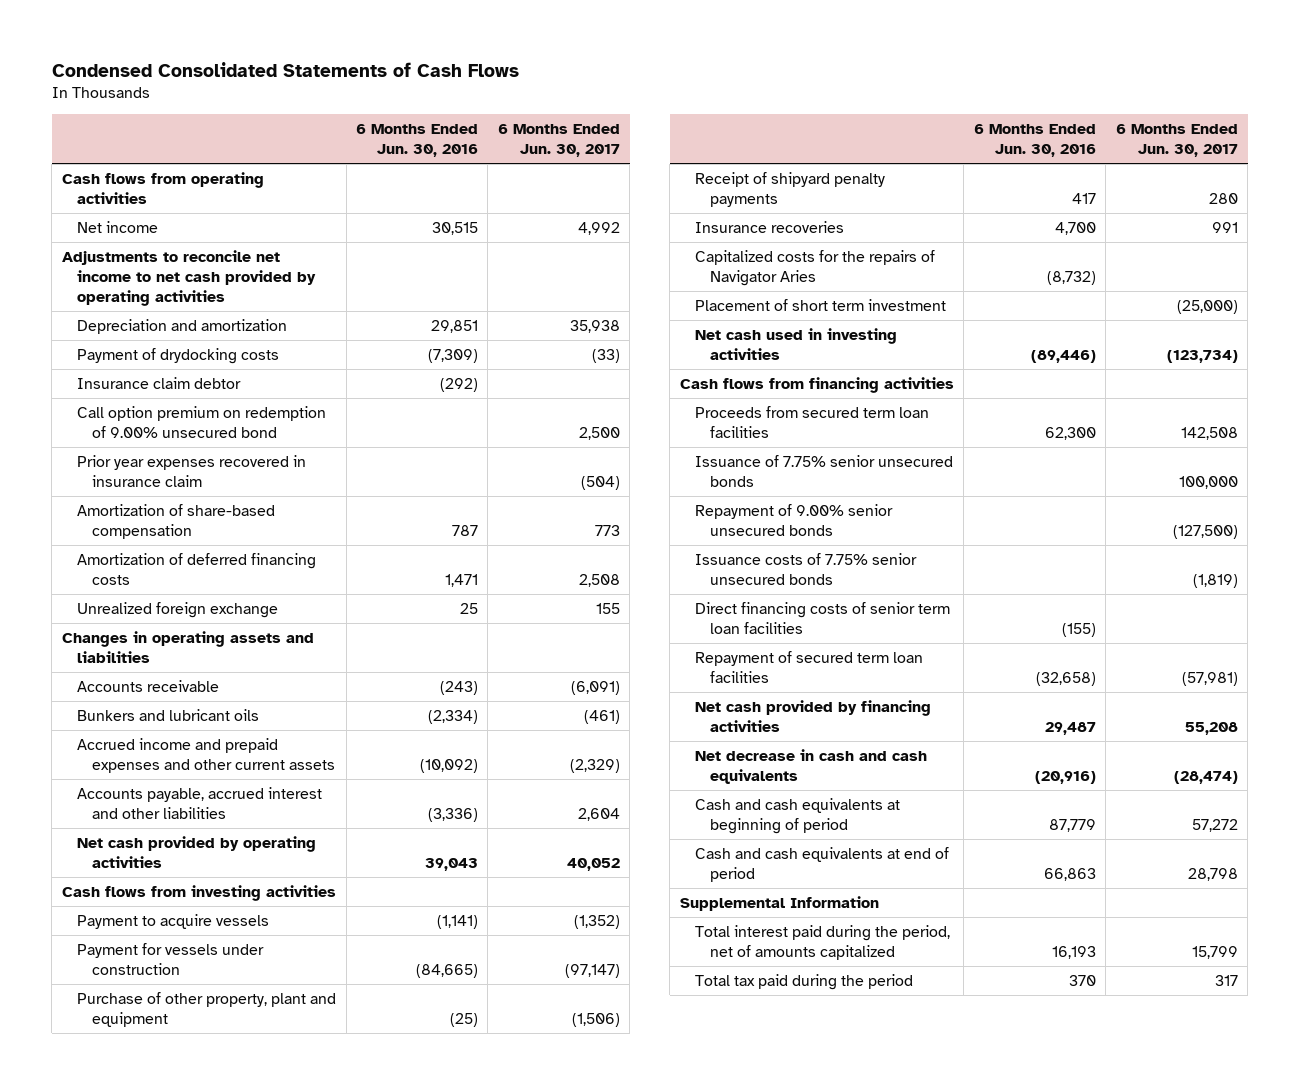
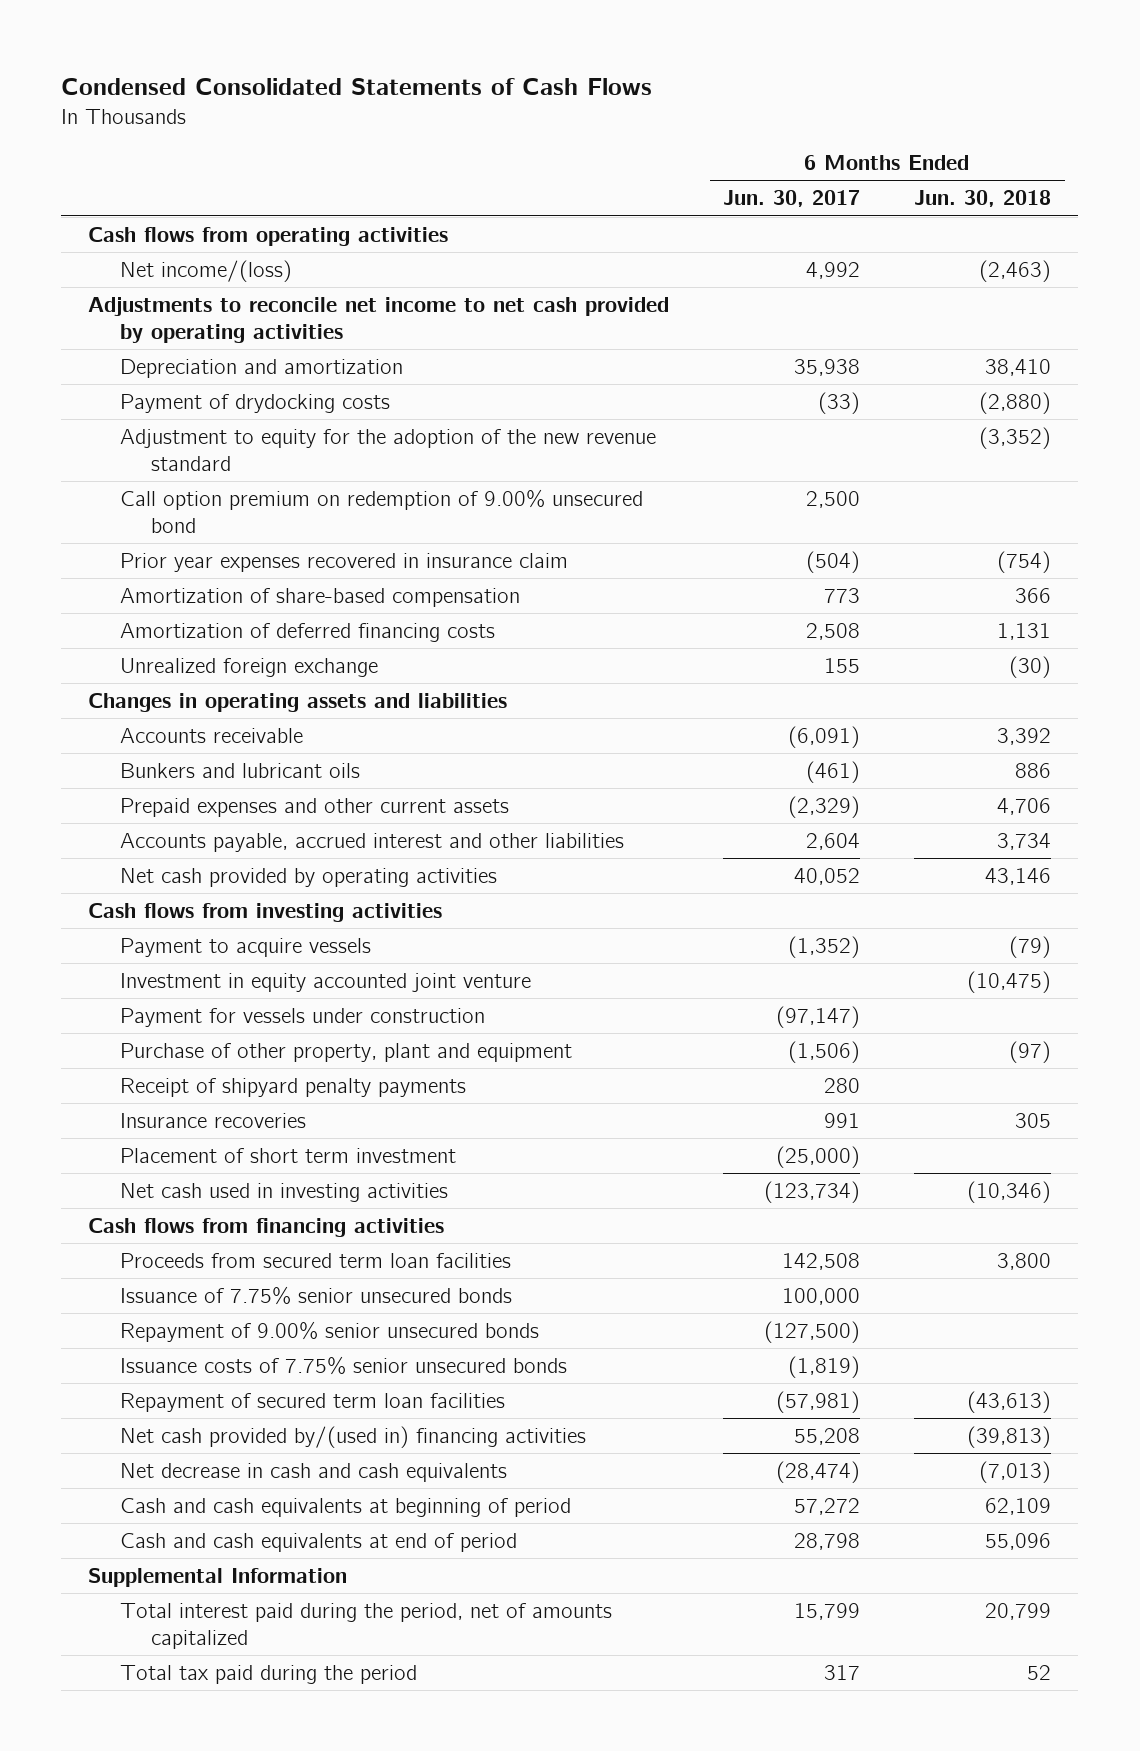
- | 6 Months Ended Jun. 30, 2016 | 6 Months Ended Jun. 30, 2017
+ | 6 Months Ended Jun. 30, 2017 | 6 Months Ended Jun. 30, 2018
- Net income | 30,515 | 4,992
+ Net income/(loss) | 4,992 | (2,463)
- Insurance claim debtor | (292) |
+ Adjustment to equity for the adoption of the new revenue standard | | (3,352)
- Accrued income and prepaid expenses and other current assets | (10,092) | (2,329)
+ Prepaid expenses and other current assets | (2,329) | 4,706
+ Investment in equity accounted joint venture | | (10,475)
- Capitalized costs for the repairs of Navigator Aries | (8,732) |
- Direct financing costs of senior term loan facilities | (155) |
- Net cash provided by financing activities | 29,487 | 55,208
+ Net cash provided by/(used in) financing activities | 55,208 | (39,813)

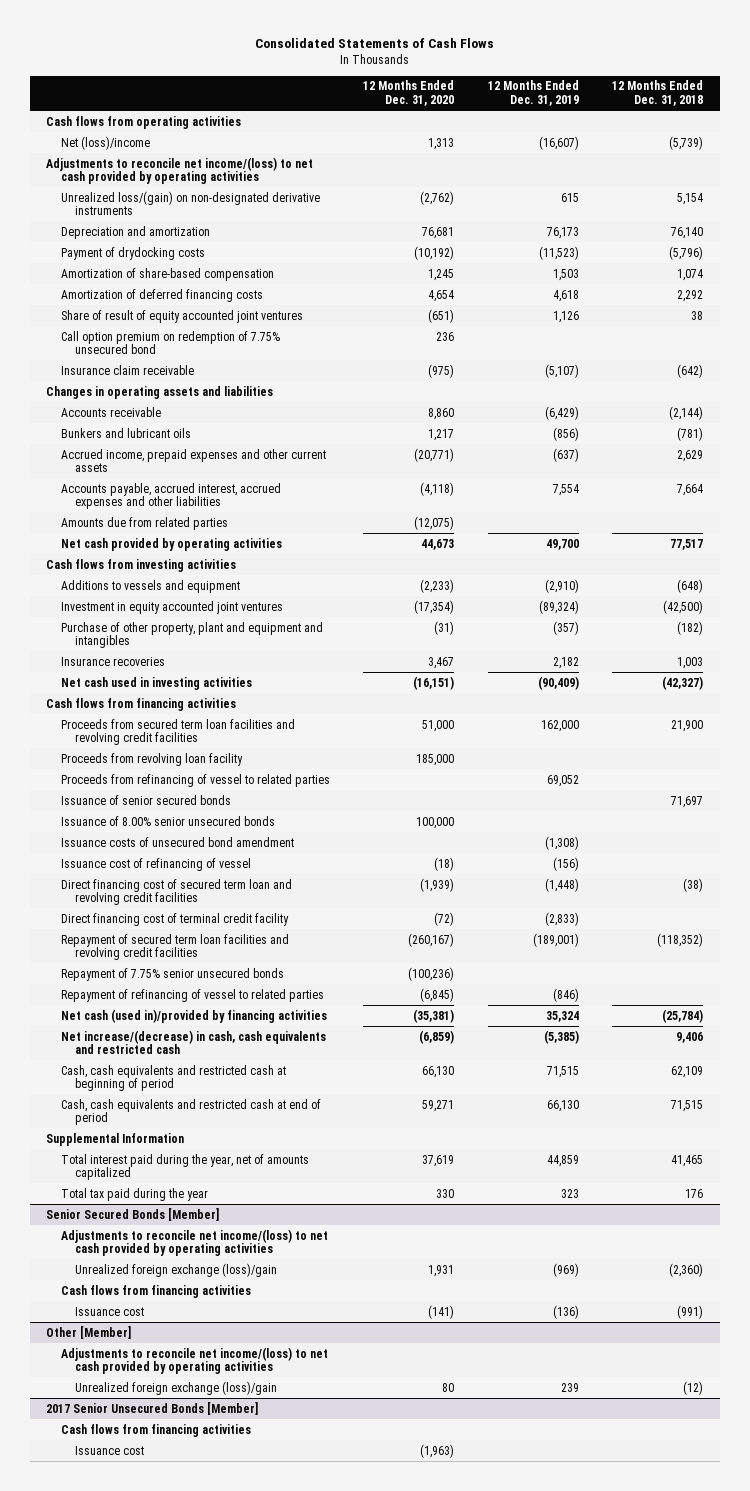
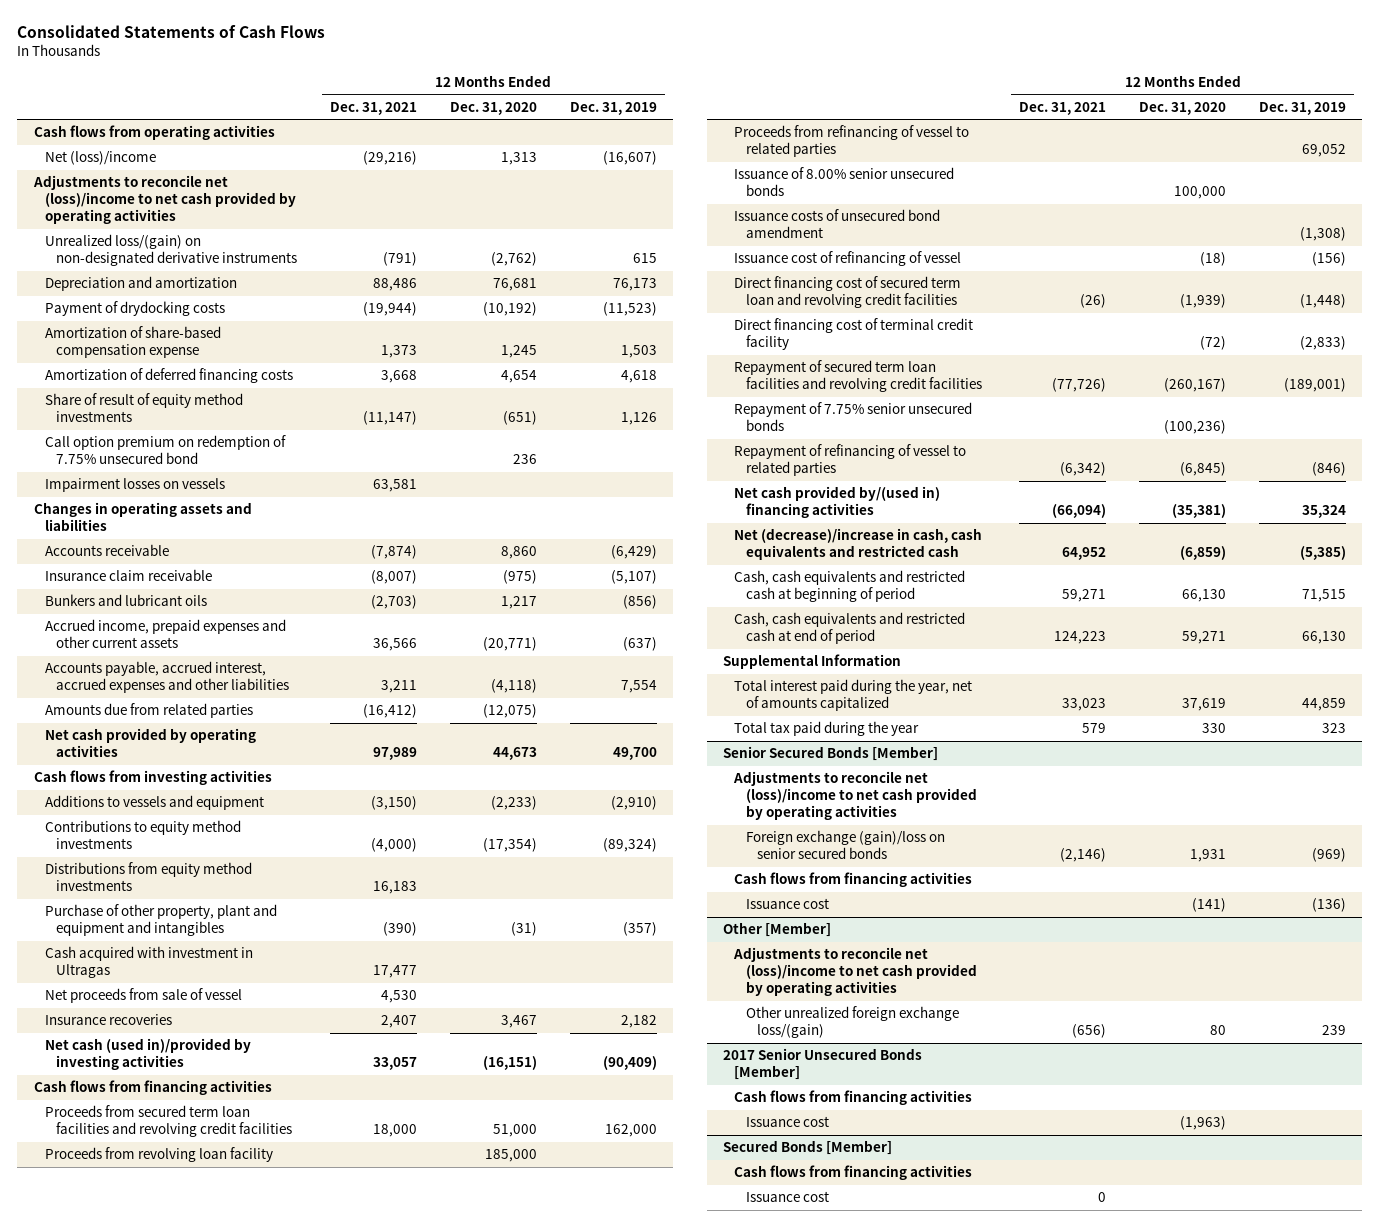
- | 12 Months Ended Dec. 31, 2020 | 12 Months Ended Dec. 31, 2019 | 12 Months Ended Dec. 31, 2018
+ | 12 Months Ended Dec. 31, 2021 | 12 Months Ended Dec. 31, 2020 | 12 Months Ended Dec. 31, 2019
- Adjustments to reconcile net income/(loss) to net cash provided by operating activities
+ Adjustments to reconcile net (loss)/income to net cash provided by operating activities
- Amortization of share-based compensation | 1,245 | 1,503 | 1,074
+ Amortization of share-based compensation expense | 1,373 | 1,245 | 1,503
- Share of result of equity accounted joint ventures | (651) | 1,126 | 38
+ Share of result of equity method investments | (11,147) | (651) | 1,126
+ Impairment losses on vessels | 63,581 | |
moved down: Insurance claim receivable | (8,007) | (975) | (5,107)
- Investment in equity accounted joint ventures | (17,354) | (89,324) | (42,500)
+ Contributions to equity method investments | (4,000) | (17,354) | (89,324)
+ Distributions from equity method investments | 16,183 | |
+ Cash acquired with investment in Ultragas | 17,477 | |
+ Net proceeds from sale of vessel | 4,530 | |
- Net cash used in investing activities | (16,151) | (90,409) | (42,327)
+ Net cash (used in)/provided by investing activities | 33,057 | (16,151) | (90,409)
- Issuance of senior secured bonds | | | 71,697
- Net cash (used in)/provided by financing activities | (35,381) | 35,324 | (25,784)
- Net increase/(decrease) in cash, cash equivalents and restricted cash | (6,859) | (5,385) | 9,406
+ Net cash provided by/(used in) financing activities | (66,094) | (35,381) | 35,324
+ Net (decrease)/increase in cash, cash equivalents and restricted cash | 64,952 | (6,859) | (5,385)
@ Senior Secured Bonds [Member]
- Adjustments to reconcile net income/(loss) to net cash provided by operating activities
- Unrealized foreign exchange (loss)/gain | 1,931 | (969) | (2,360)
+ Adjustments to reconcile net (loss)/income to net cash provided by operating activities
+ Foreign exchange (gain)/loss on senior secured bonds | (2,146) | 1,931 | (969)
@ Other [Member]
- Adjustments to reconcile net income/(loss) to net cash provided by operating activities
- Unrealized foreign exchange (loss)/gain | 80 | 239 | (12)
+ Adjustments to reconcile net (loss)/income to net cash provided by operating activities
+ Other unrealized foreign exchange loss/(gain) | (656) | 80 | 239
+ Secured Bonds [Member]
+ Cash flows from financing activities
+ Issuance cost | 0 | |

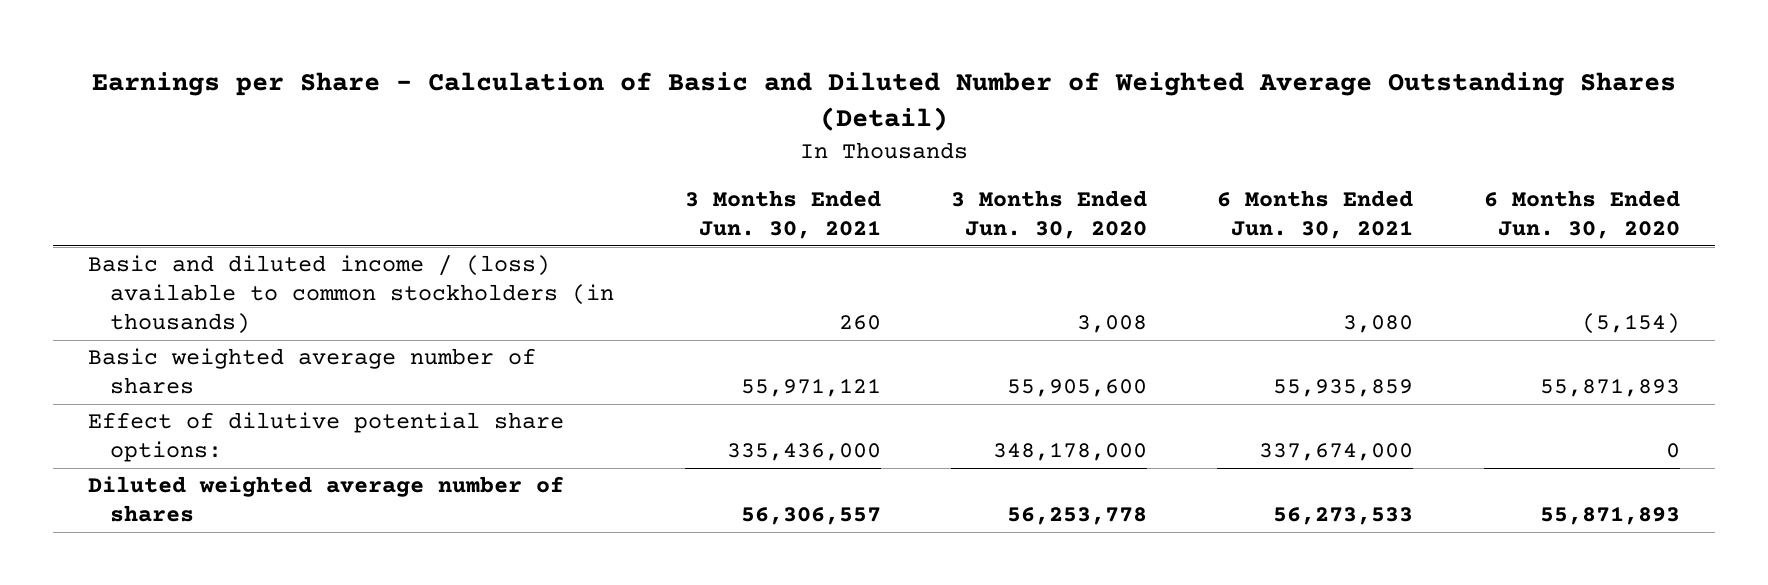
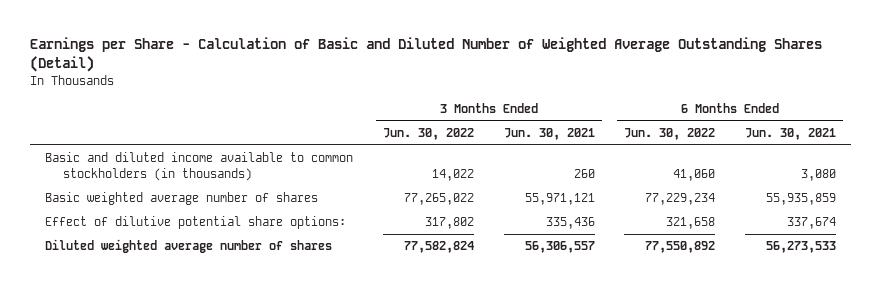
- | 3 Months Ended Jun. 30, 2021 | 3 Months Ended Jun. 30, 2020 | 6 Months Ended Jun. 30, 2021 | 6 Months Ended Jun. 30, 2020
+ | 3 Months Ended Jun. 30, 2022 | 3 Months Ended Jun. 30, 2021 | 6 Months Ended Jun. 30, 2022 | 6 Months Ended Jun. 30, 2021
- Basic and diluted income / (loss) available to common stockholders (in thousands) | 260 | 3,008 | 3,080 | (5,154)
+ Basic and diluted income available to common stockholders (in thousands) | 14,022 | 260 | 41,060 | 3,080
- Effect of dilutive potential share options: | 335,436,000 | 348,178,000 | 337,674,000 | 0
+ Effect of dilutive potential share options: | 317,802 | 335,436 | 321,658 | 337,674

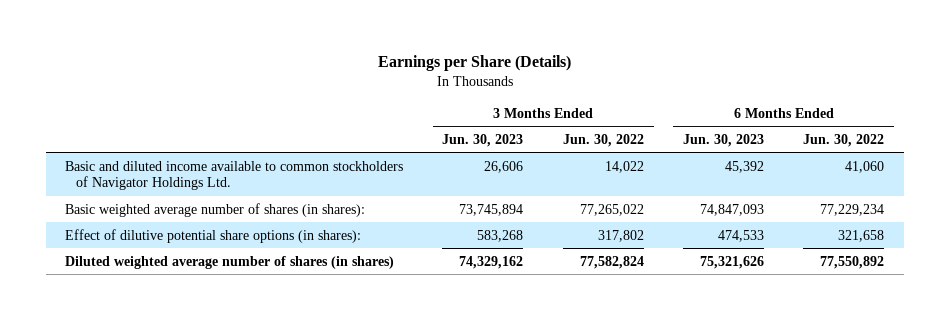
- Earnings per Share - Calculation of Basic and Diluted Number of Weighted Average Outstanding Shares (Detail)
+ Earnings per Share (Details)
- | 3 Months Ended Jun. 30, 2022 | 3 Months Ended Jun. 30, 2021 | 6 Months Ended Jun. 30, 2022 | 6 Months Ended Jun. 30, 2021
+ | 3 Months Ended Jun. 30, 2023 | 3 Months Ended Jun. 30, 2022 | 6 Months Ended Jun. 30, 2023 | 6 Months Ended Jun. 30, 2022
- Basic and diluted income available to common stockholders (in thousands) | 14,022 | 260 | 41,060 | 3,080
- Basic weighted average number of shares | 77,265,022 | 55,971,121 | 77,229,234 | 55,935,859
- Effect of dilutive potential share options: | 317,802 | 335,436 | 321,658 | 337,674
- Diluted weighted average number of shares | 77,582,824 | 56,306,557 | 77,550,892 | 56,273,533
+ Basic and diluted income available to common stockholders of Navigator Holdings Ltd. | 26,606 | 14,022 | 45,392 | 41,060
+ Basic weighted average number of shares (in shares): | 73,745,894 | 77,265,022 | 74,847,093 | 77,229,234
+ Effect of dilutive potential share options (in shares): | 583,268 | 317,802 | 474,533 | 321,658
+ Diluted weighted average number of shares (in shares) | 74,329,162 | 77,582,824 | 75,321,626 | 77,550,892

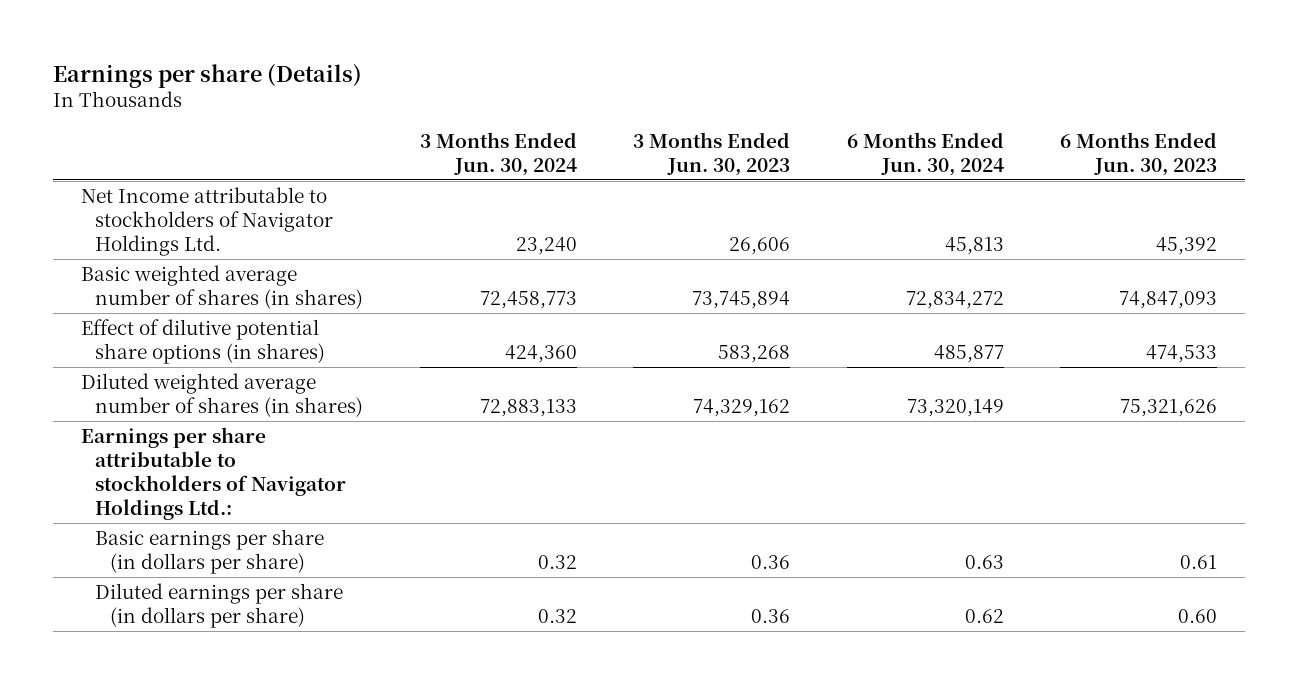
- Earnings per Share (Details)
+ Earnings per share (Details)
- | 3 Months Ended Jun. 30, 2023 | 3 Months Ended Jun. 30, 2022 | 6 Months Ended Jun. 30, 2023 | 6 Months Ended Jun. 30, 2022
+ | 3 Months Ended Jun. 30, 2024 | 3 Months Ended Jun. 30, 2023 | 6 Months Ended Jun. 30, 2024 | 6 Months Ended Jun. 30, 2023
- Basic and diluted income available to common stockholders of Navigator Holdings Ltd. | 26,606 | 14,022 | 45,392 | 41,060
- Basic weighted average number of shares (in shares): | 73,745,894 | 77,265,022 | 74,847,093 | 77,229,234
- Effect of dilutive potential share options (in shares): | 583,268 | 317,802 | 474,533 | 321,658
+ Net Income attributable to stockholders of Navigator Holdings Ltd. | 23,240 | 26,606 | 45,813 | 45,392
+ Basic weighted average number of shares (in shares) | 72,458,773 | 73,745,894 | 72,834,272 | 74,847,093
+ Effect of dilutive potential share options (in shares) | 424,360 | 583,268 | 485,877 | 474,533
+ Earnings per share attributable to stockholders of Navigator Holdings Ltd.:
+ Basic earnings per share (in dollars per share) | 0.32 | 0.36 | 0.63 | 0.61
+ Diluted earnings per share (in dollars per share) | 0.32 | 0.36 | 0.62 | 0.60

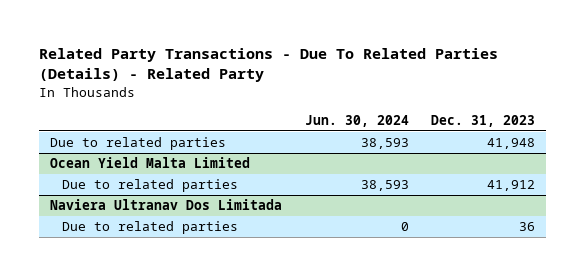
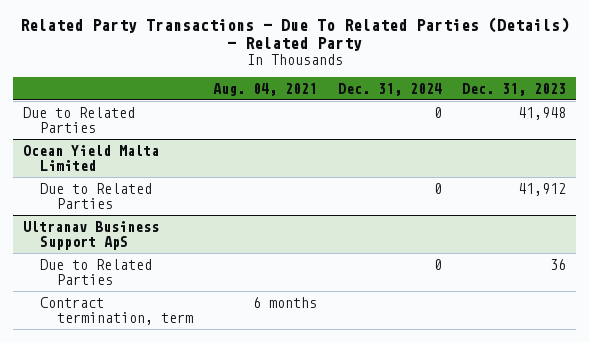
- | Jun. 30, 2024 | Dec. 31, 2023
+ | Aug. 04, 2021 | Dec. 31, 2024 | Dec. 31, 2023
- Due to related parties | 38,593 | 41,948
+ Due to Related Parties | | 0 | 41,948
@ Ocean Yield Malta Limited
- Due to related parties | 38,593 | 41,912
- Naviera Ultranav Dos Limitada
- Due to related parties | 0 | 36
@ Ocean Yield Malta Limited
+ Due to Related Parties | | 0 | 41,912
+ Ultranav Business Support ApS
+ Due to Related Parties | | 0 | 36
+ Contract termination, term | 6 months | |

